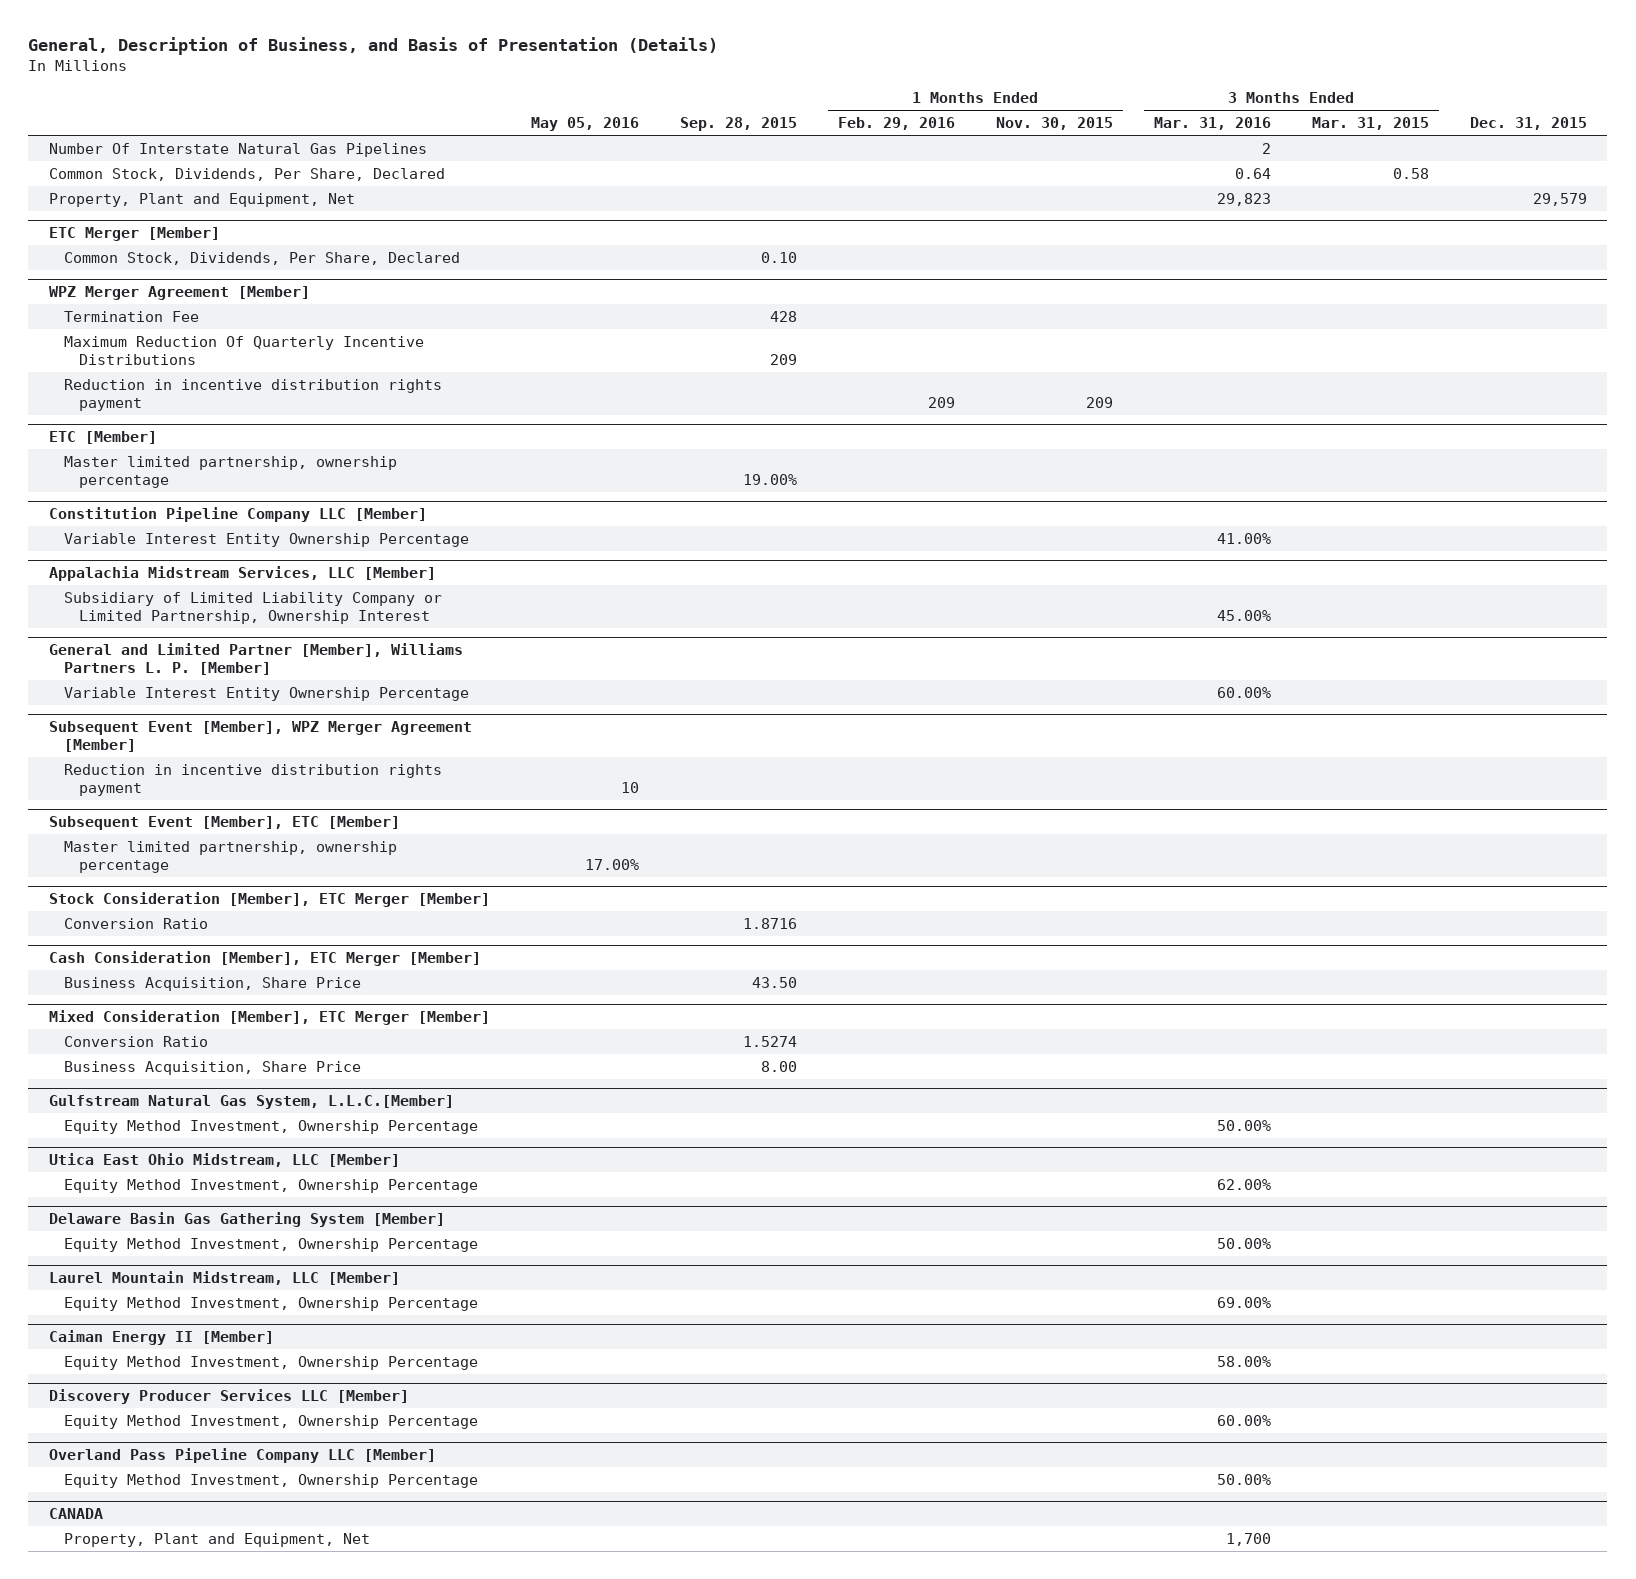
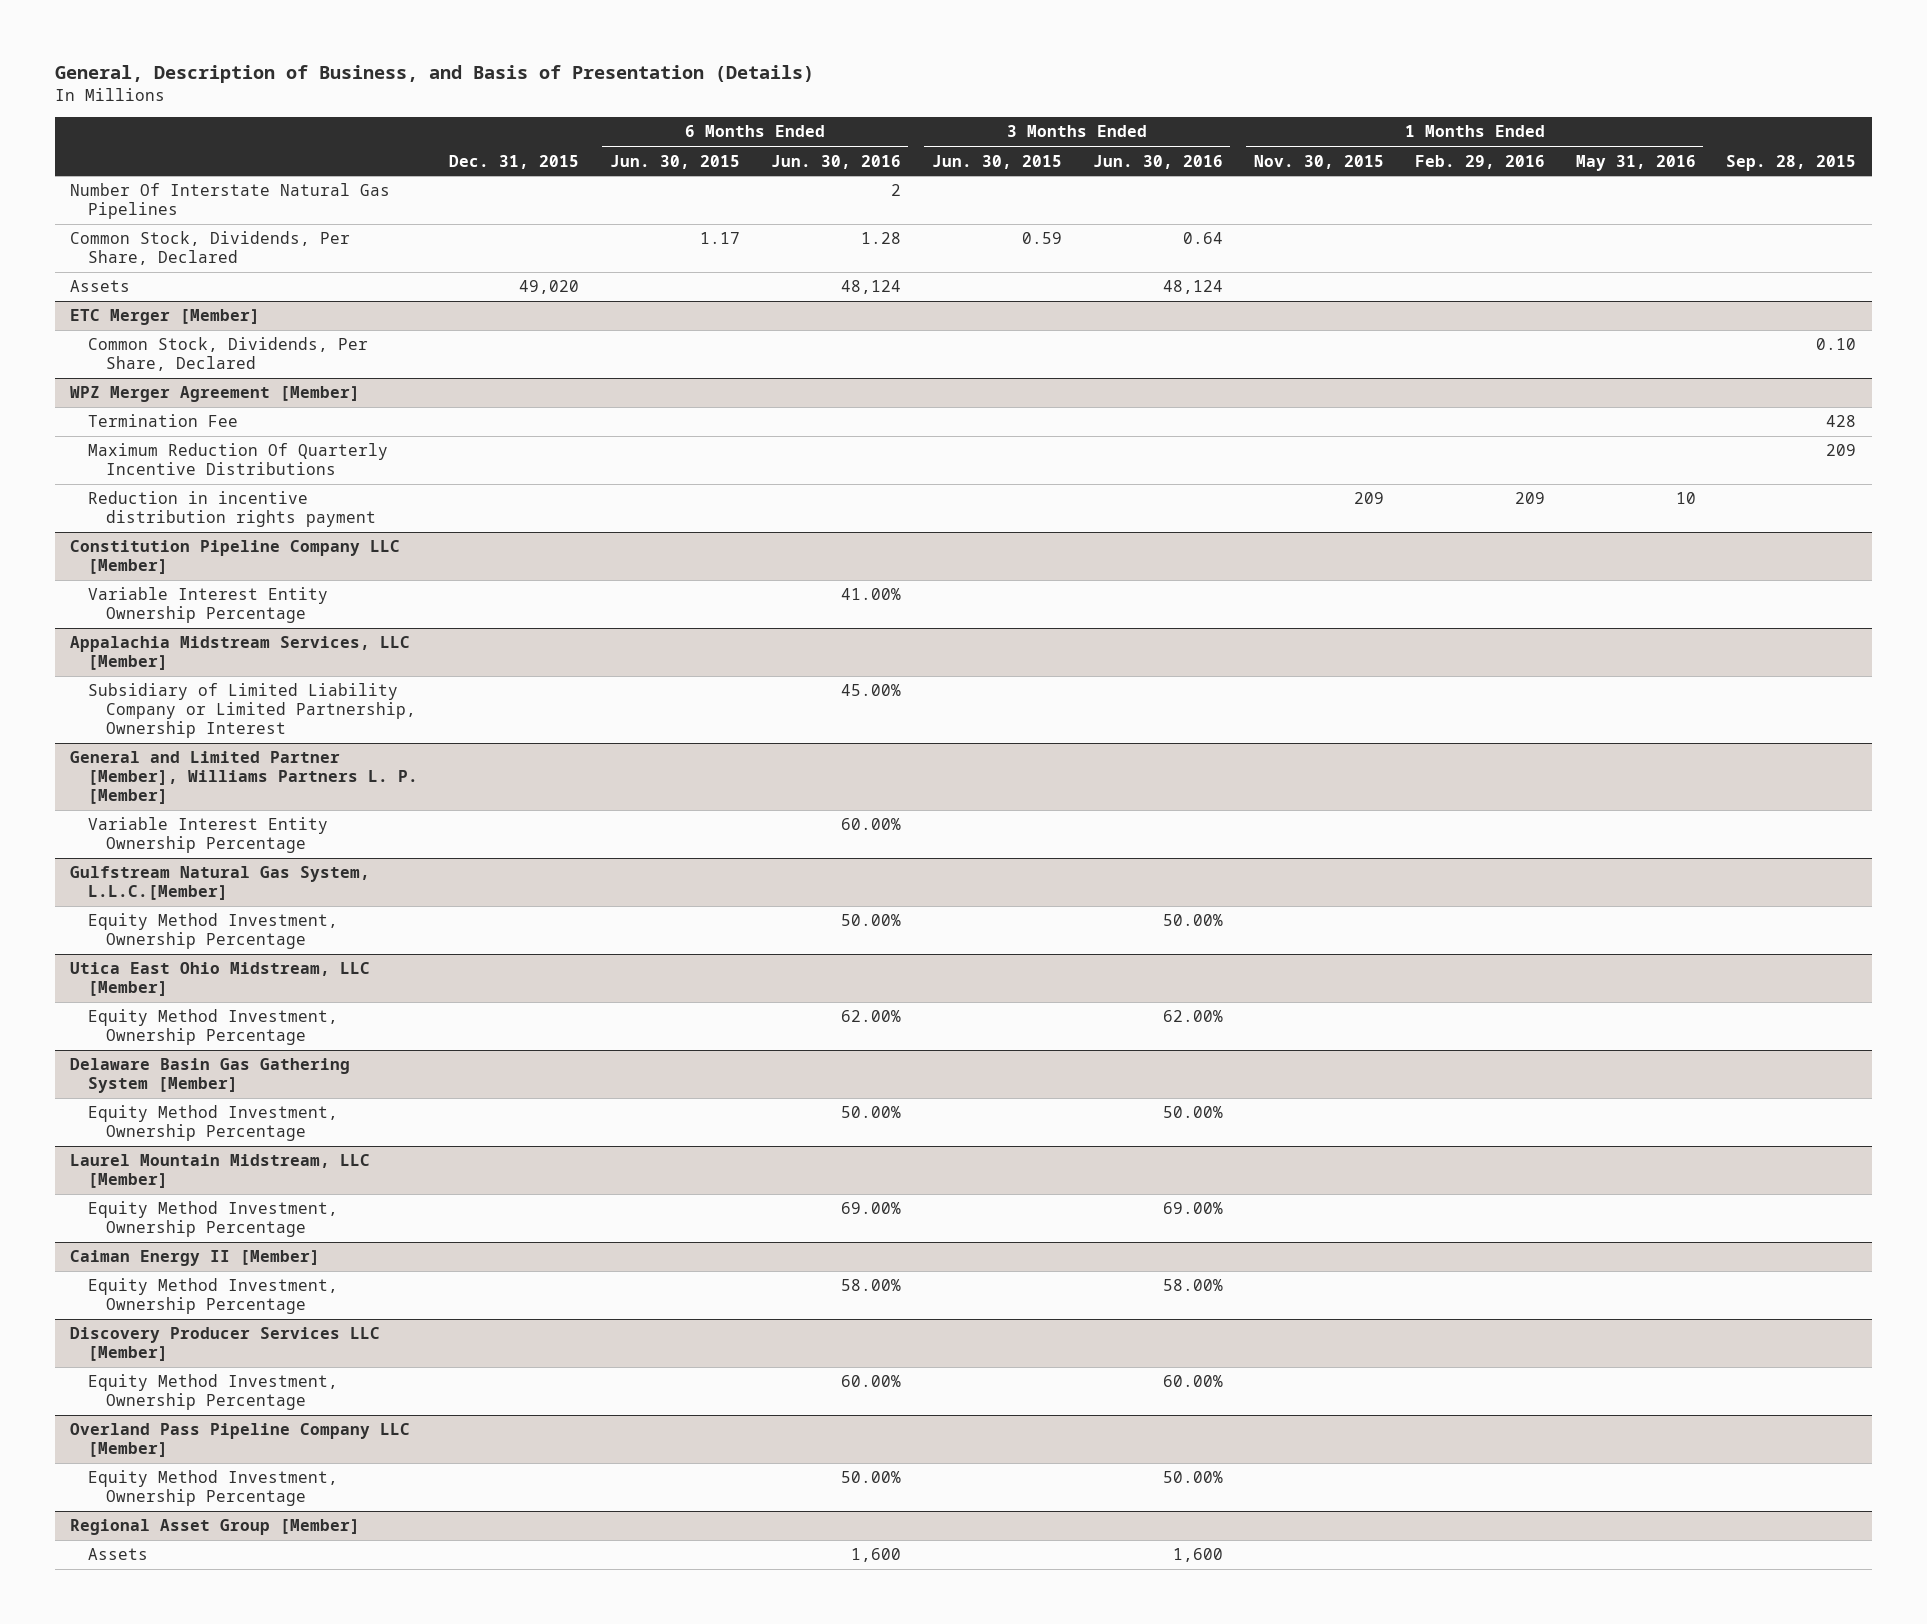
- | May 05, 2016 | Sep. 28, 2015 | 1 Months Ended Feb. 29, 2016 | 1 Months Ended Nov. 30, 2015 | 3 Months Ended Mar. 31, 2016 | 3 Months Ended Mar. 31, 2015 | Dec. 31, 2015
+ | Dec. 31, 2015 | 6 Months Ended Jun. 30, 2015 | 6 Months Ended Jun. 30, 2016 | 3 Months Ended Jun. 30, 2015 | 3 Months Ended Jun. 30, 2016 | 1 Months Ended Nov. 30, 2015 | 1 Months Ended Feb. 29, 2016 | 1 Months Ended May 31, 2016 | Sep. 28, 2015
- Property, Plant and Equipment, Net | | | | | 29,823 | | 29,579
+ Assets | 49,020 | | 48,124 | | 48,124 | | | |
- ETC [Member]
- Master limited partnership, ownership percentage | | 19.00% | | | | |
- Subsequent Event [Member], WPZ Merger Agreement [Member]
- Reduction in incentive distribution rights payment | 10 | | | | | |
- Subsequent Event [Member], ETC [Member]
- Master limited partnership, ownership percentage | 17.00% | | | | | |
- Stock Consideration [Member], ETC Merger [Member]
- Conversion Ratio | | 1.8716 | | | | |
- Cash Consideration [Member], ETC Merger [Member]
- Business Acquisition, Share Price | | 43.50 | | | | |
- Mixed Consideration [Member], ETC Merger [Member]
- Conversion Ratio | | 1.5274 | | | | |
- Business Acquisition, Share Price | | 8.00 | | | | |
- CANADA
- Property, Plant and Equipment, Net | | | | | 1,700 | |
+ Regional Asset Group [Member]
+ Assets | | | 1,600 | | 1,600 | | | |

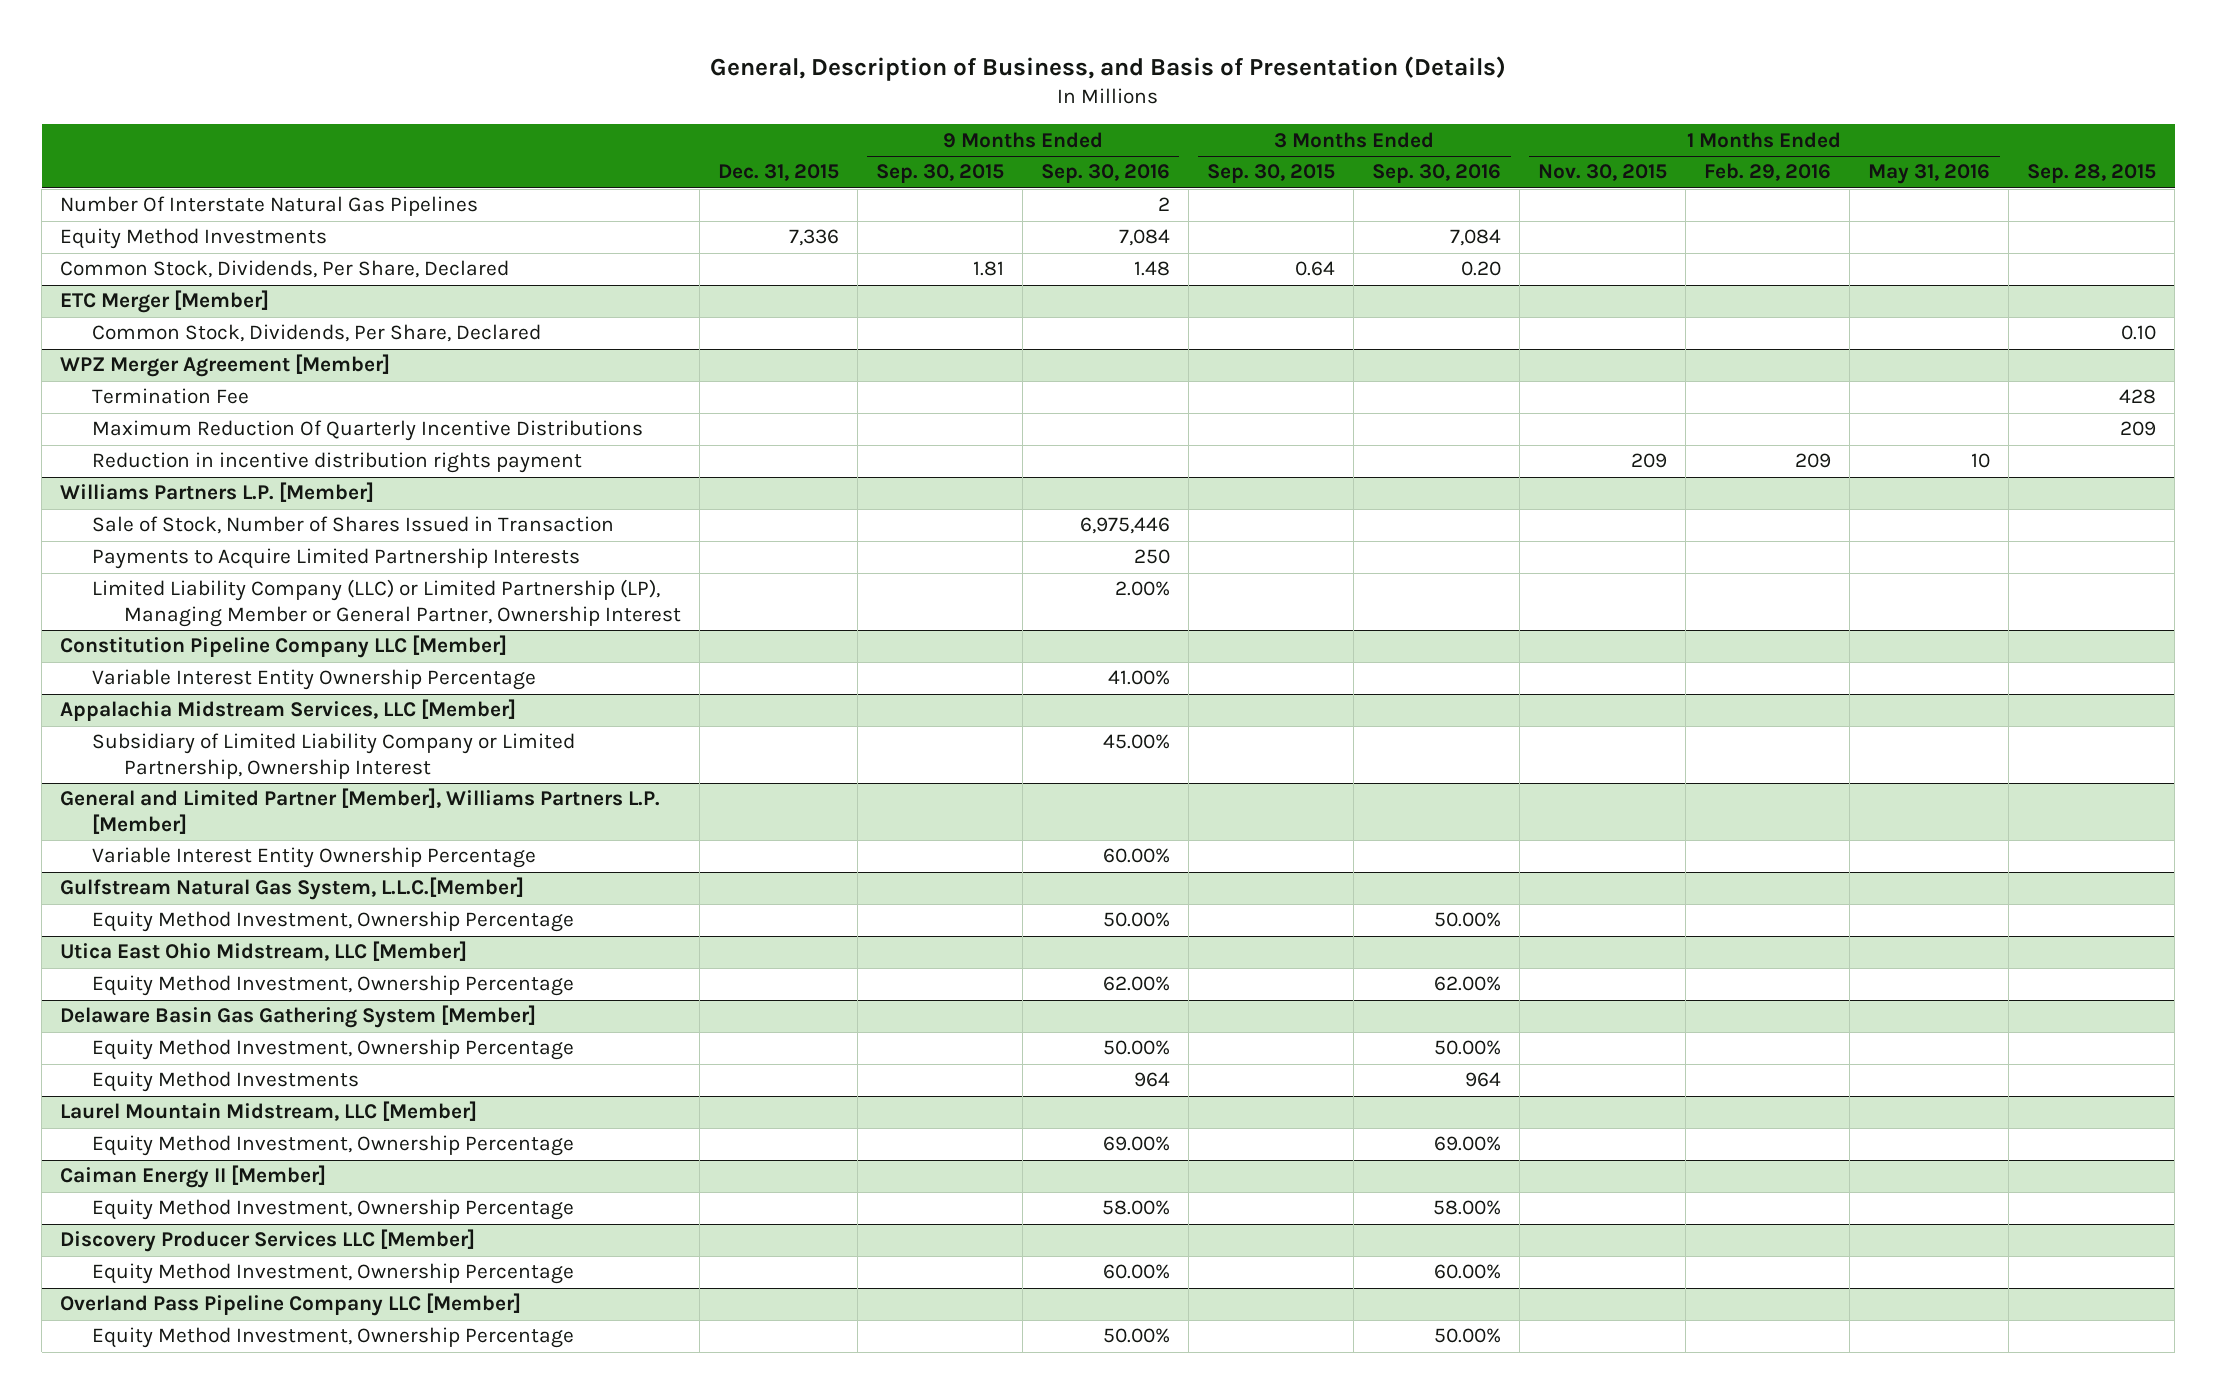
- | Dec. 31, 2015 | 6 Months Ended Jun. 30, 2015 | 6 Months Ended Jun. 30, 2016 | 3 Months Ended Jun. 30, 2015 | 3 Months Ended Jun. 30, 2016 | 1 Months Ended Nov. 30, 2015 | 1 Months Ended Feb. 29, 2016 | 1 Months Ended May 31, 2016 | Sep. 28, 2015
+ | Dec. 31, 2015 | 9 Months Ended Sep. 30, 2015 | 9 Months Ended Sep. 30, 2016 | 3 Months Ended Sep. 30, 2015 | 3 Months Ended Sep. 30, 2016 | 1 Months Ended Nov. 30, 2015 | 1 Months Ended Feb. 29, 2016 | 1 Months Ended May 31, 2016 | Sep. 28, 2015
+ Equity Method Investments | 7,336 | | 7,084 | | 7,084 | | | |
- Assets | 49,020 | | 48,124 | | 48,124 | | | |
+ Williams Partners L.P. [Member]
+ Sale of Stock, Number of Shares Issued in Transaction | | | 6,975,446 | | | | | |
+ Payments to Acquire Limited Partnership Interests | | | 250 | | | | | |
+ Limited Liability Company (LLC) or Limited Partnership (LP), Managing Member or General Partner, Ownership Interest | | | 2.00% | | | | | |
- General and Limited Partner [Member], Williams Partners L. P. [Member]
+ General and Limited Partner [Member], Williams Partners L.P. [Member]
@ Delaware Basin Gas Gathering System [Member]
+ Equity Method Investments | | | 964 | | 964 | | | |
- Regional Asset Group [Member]
- Assets | | | 1,600 | | 1,600 | | | |

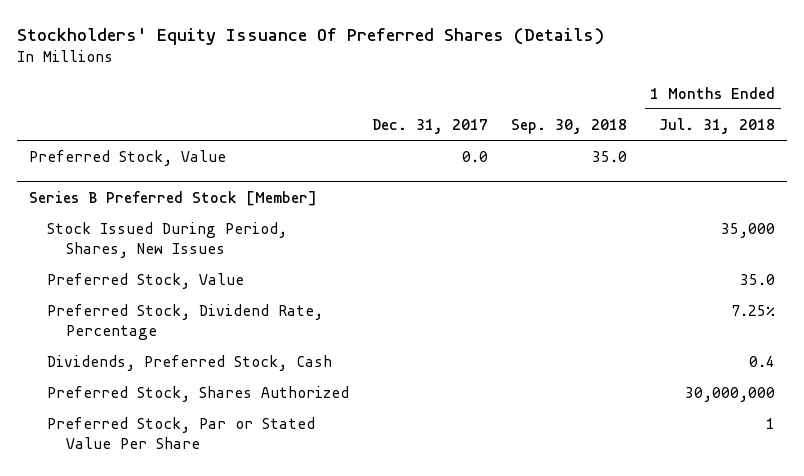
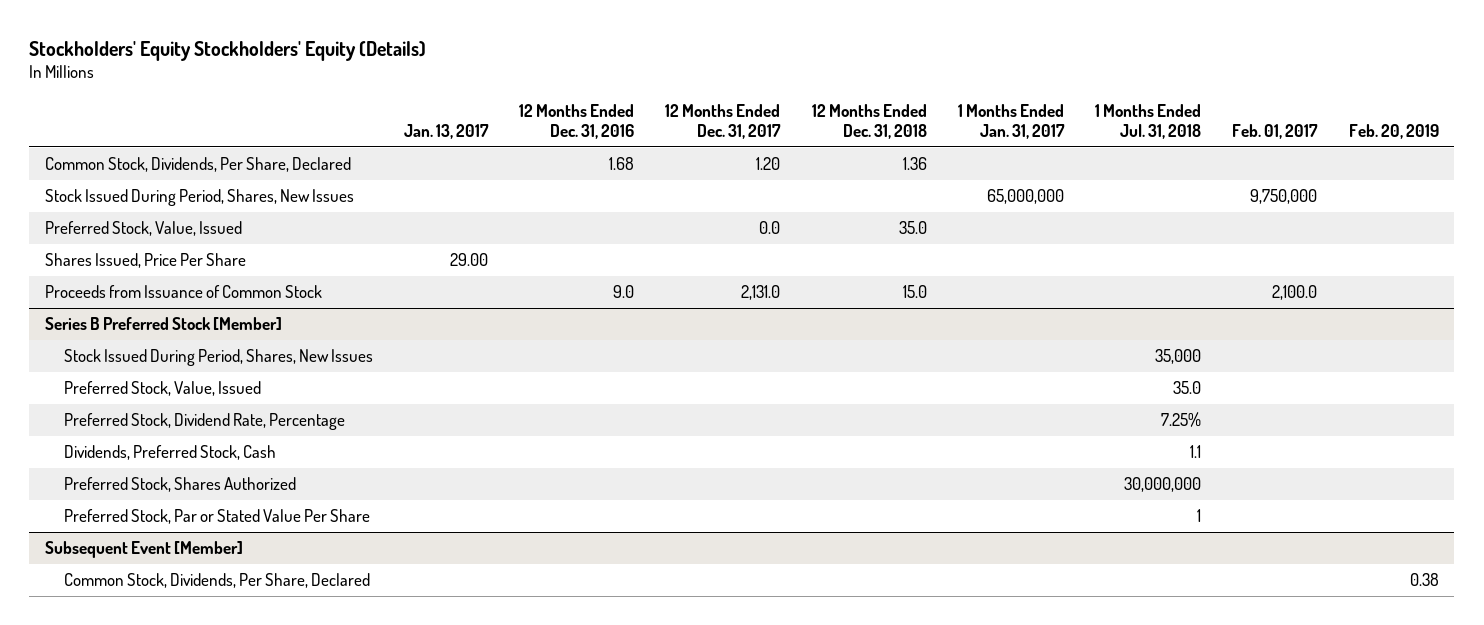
- Stockholders' Equity Issuance Of Preferred Shares (Details)
+ Stockholders' Equity Stockholders' Equity (Details)
- | Dec. 31, 2017 | Sep. 30, 2018 | 1 Months Ended Jul. 31, 2018
+ | Jan. 13, 2017 | 12 Months Ended Dec. 31, 2016 | 12 Months Ended Dec. 31, 2017 | 12 Months Ended Dec. 31, 2018 | 1 Months Ended Jan. 31, 2017 | 1 Months Ended Jul. 31, 2018 | Feb. 01, 2017 | Feb. 20, 2019
- Preferred Stock, Value | 0.0 | 35.0 |
+ Common Stock, Dividends, Per Share, Declared | | 1.68 | 1.20 | 1.36 | | | |
+ Stock Issued During Period, Shares, New Issues | | | | | 65,000,000 | | 9,750,000 |
+ Preferred Stock, Value, Issued | | | 0.0 | 35.0 | | | |
+ Shares Issued, Price Per Share | 29.00 | | | | | | |
+ Proceeds from Issuance of Common Stock | | 9.0 | 2,131.0 | 15.0 | | | 2,100.0 |
@ Series B Preferred Stock [Member]
- Preferred Stock, Value | | | 35.0
+ Preferred Stock, Value, Issued | | | | | | 35.0 | |
- Dividends, Preferred Stock, Cash | | | 0.4
+ Dividends, Preferred Stock, Cash | | | | | | 1.1 | |
+ Subsequent Event [Member]
+ Common Stock, Dividends, Per Share, Declared | | | | | | | | 0.38

